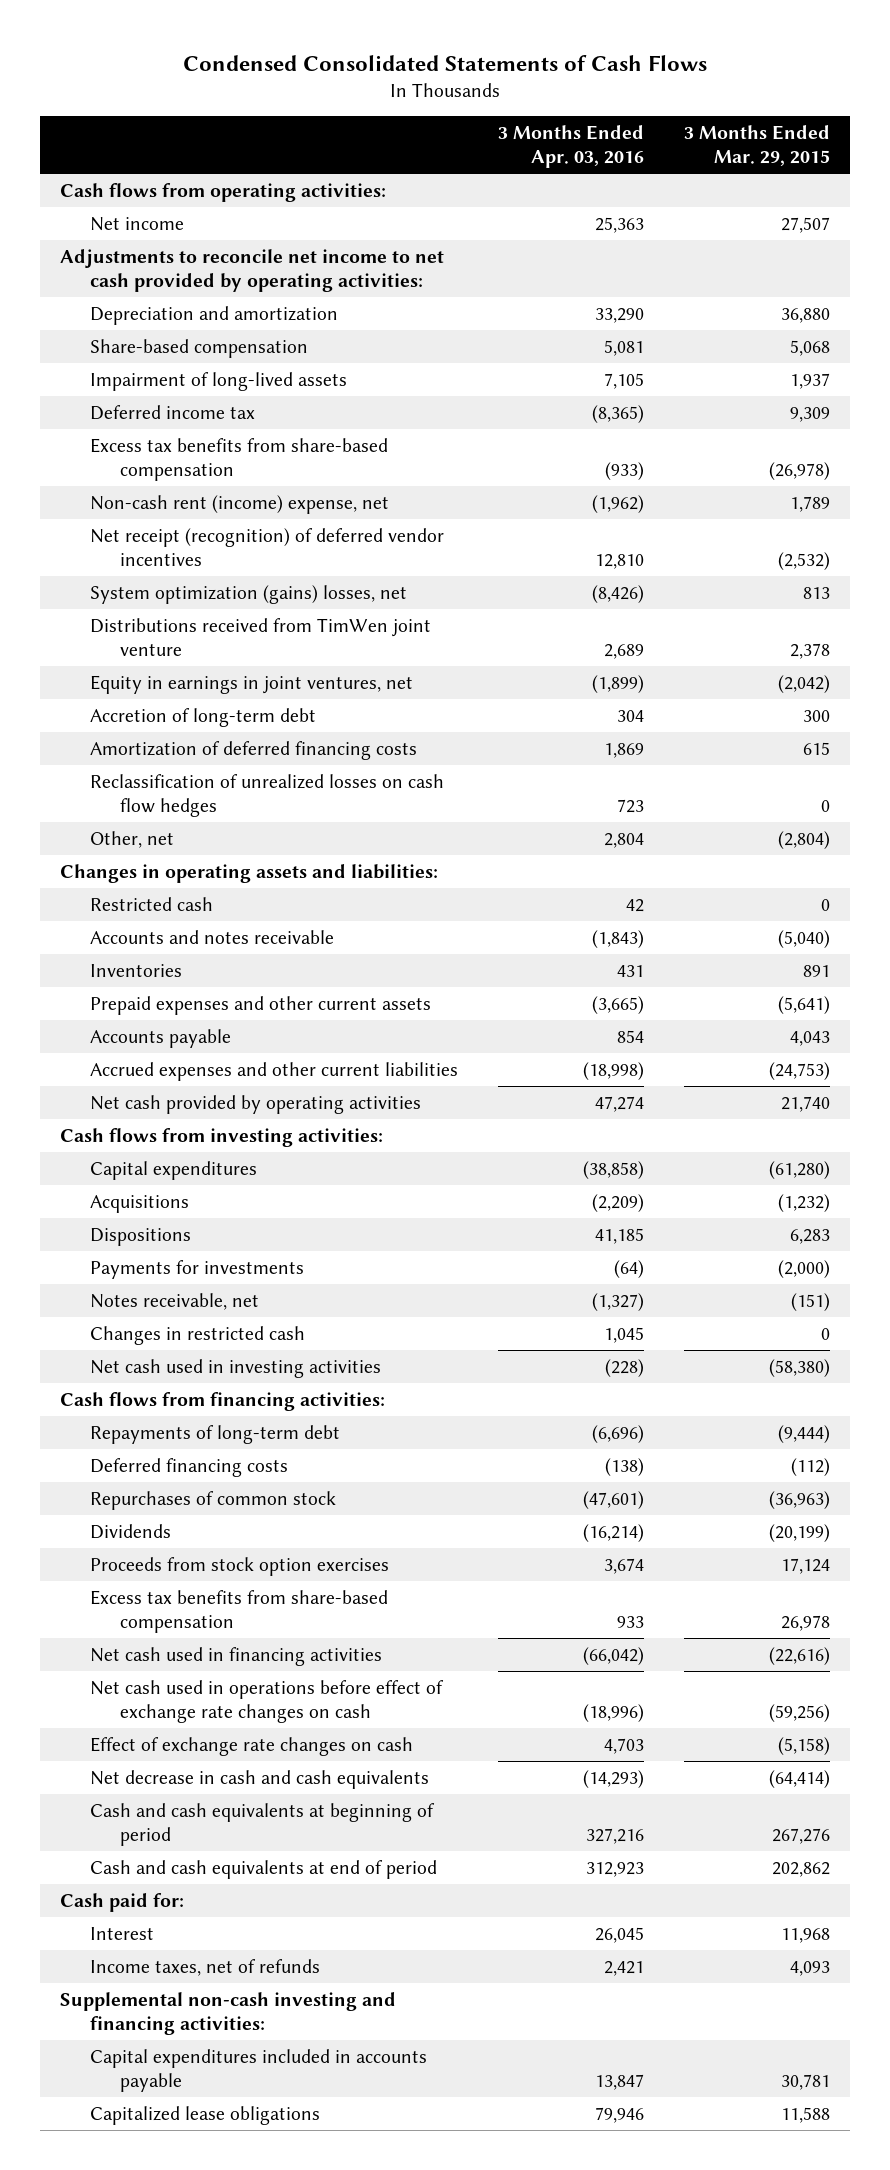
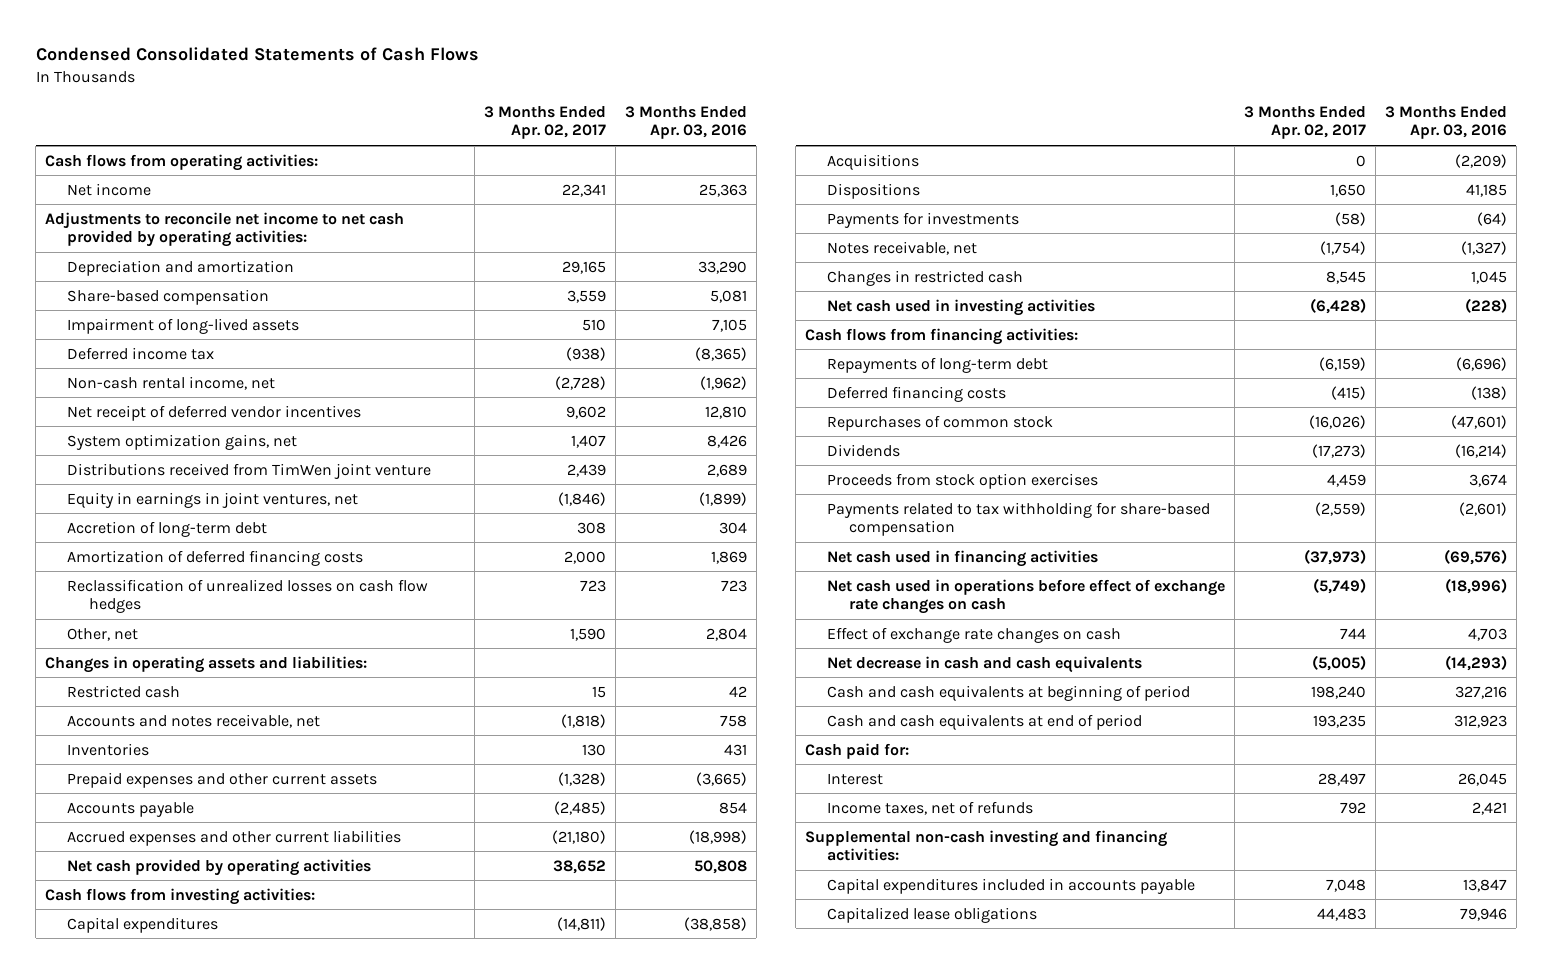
- | 3 Months Ended Apr. 03, 2016 | 3 Months Ended Mar. 29, 2015
+ | 3 Months Ended Apr. 02, 2017 | 3 Months Ended Apr. 03, 2016
- Excess tax benefits from share-based compensation | (933) | (26,978)
- Non-cash rent (income) expense, net | (1,962) | 1,789
- Net receipt (recognition) of deferred vendor incentives | 12,810 | (2,532)
- System optimization (gains) losses, net | (8,426) | 813
+ Non-cash rental income, net | (2,728) | (1,962)
+ Net receipt of deferred vendor incentives | 9,602 | 12,810
+ System optimization gains, net | 1,407 | 8,426
- Accounts and notes receivable | (1,843) | (5,040)
+ Accounts and notes receivable, net | (1,818) | 758
- Net cash provided by operating activities | 47,274 | 21,740
+ Net cash provided by operating activities | 38,652 | 50,808
- Excess tax benefits from share-based compensation | 933 | 26,978
- Net cash used in financing activities | (66,042) | (22,616)
+ Payments related to tax withholding for share-based compensation | (2,559) | (2,601)
+ Net cash used in financing activities | (37,973) | (69,576)

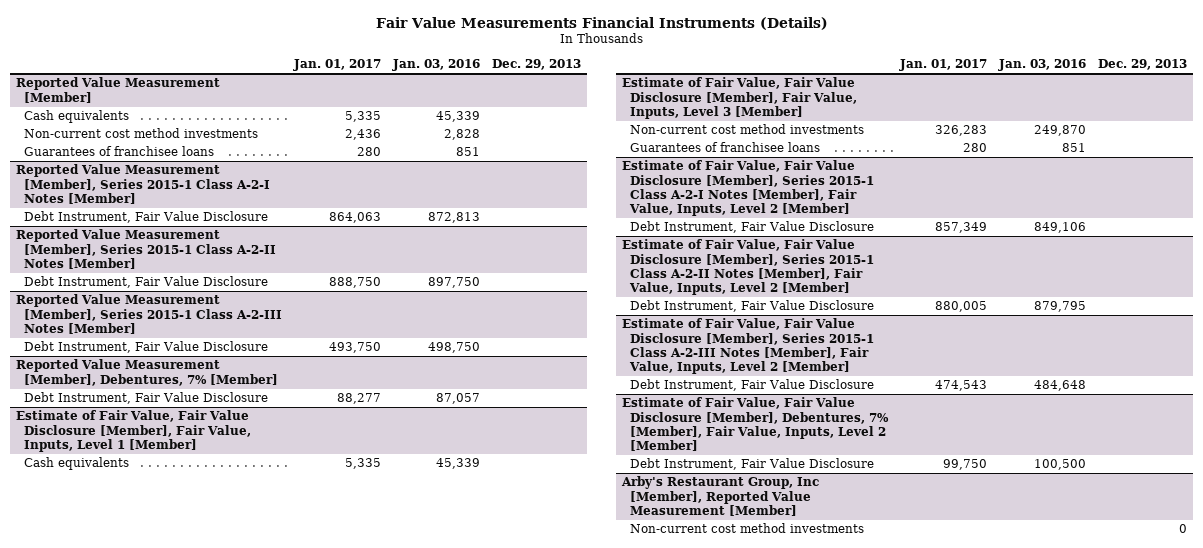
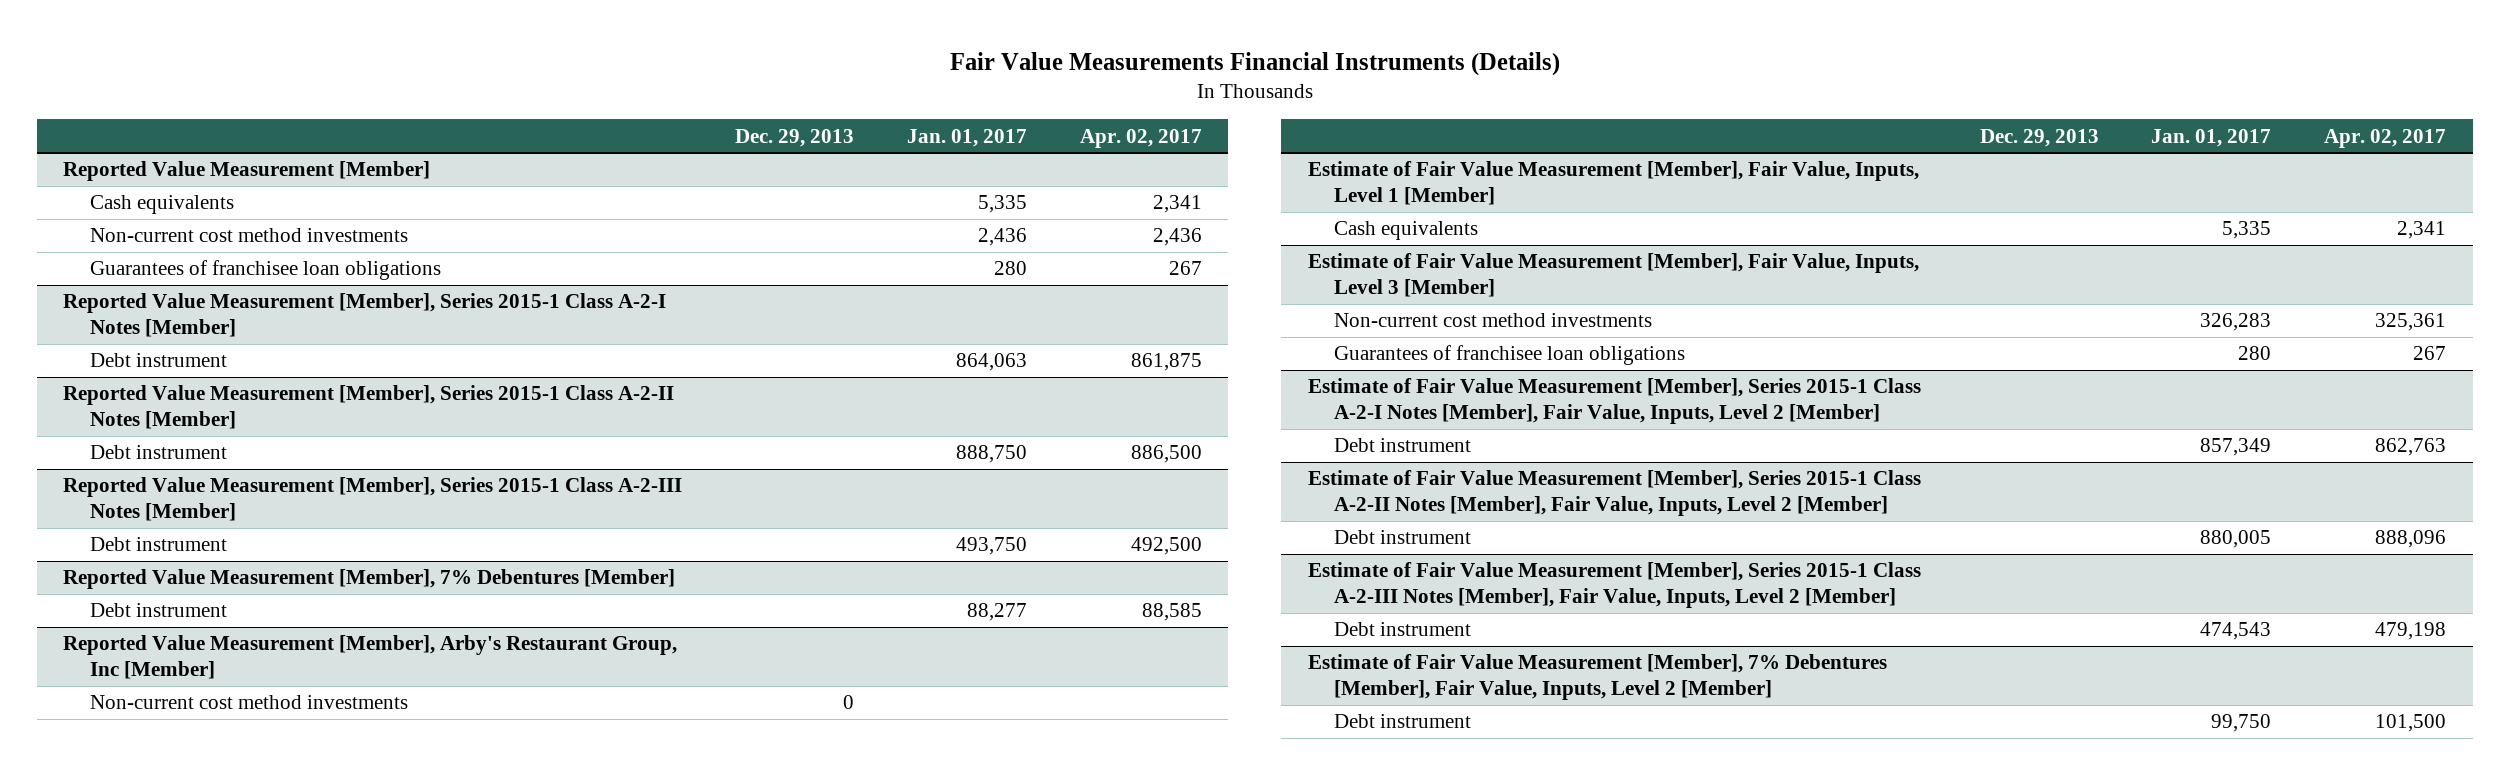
- | Jan. 01, 2017 | Jan. 03, 2016 | Dec. 29, 2013
+ | Dec. 29, 2013 | Jan. 01, 2017 | Apr. 02, 2017
@ Reported Value Measurement [Member]
- Guarantees of franchisee loans | 280 | 851 |
+ Guarantees of franchisee loan obligations | | 280 | 267
@ Reported Value Measurement [Member], Series 2015-1 Class A-2-I Notes [Member]
- Debt Instrument, Fair Value Disclosure | 864,063 | 872,813 |
+ Debt instrument | | 864,063 | 861,875
@ Reported Value Measurement [Member], Series 2015-1 Class A-2-II Notes [Member]
- Debt Instrument, Fair Value Disclosure | 888,750 | 897,750 |
+ Debt instrument | | 888,750 | 886,500
@ Reported Value Measurement [Member], Series 2015-1 Class A-2-III Notes [Member]
- Debt Instrument, Fair Value Disclosure | 493,750 | 498,750 |
- Reported Value Measurement [Member], Debentures, 7% [Member]
- Debt Instrument, Fair Value Disclosure | 88,277 | 87,057 |
- Estimate of Fair Value, Fair Value Disclosure [Member], Fair Value, Inputs, Level 1 [Member]
@ Reported Value Measurement [Member], Series 2015-1 Class A-2-III Notes [Member]
+ Debt instrument | | 493,750 | 492,500
+ Reported Value Measurement [Member], 7% Debentures [Member]
+ Debt instrument | | 88,277 | 88,585
+ Reported Value Measurement [Member], Arby's Restaurant Group, Inc [Member]
+ Non-current cost method investments | 0 | |
+ Estimate of Fair Value Measurement [Member], Fair Value, Inputs, Level 1 [Member]
- Estimate of Fair Value, Fair Value Disclosure [Member], Fair Value, Inputs, Level 3 [Member]
+ Estimate of Fair Value Measurement [Member], Fair Value, Inputs, Level 3 [Member]
- Guarantees of franchisee loans | 280 | 851 |
- Estimate of Fair Value, Fair Value Disclosure [Member], Series 2015-1 Class A-2-I Notes [Member], Fair Value, Inputs, Level 2 [Member]
- Debt Instrument, Fair Value Disclosure | 857,349 | 849,106 |
- Estimate of Fair Value, Fair Value Disclosure [Member], Series 2015-1 Class A-2-II Notes [Member], Fair Value, Inputs, Level 2 [Member]
- Debt Instrument, Fair Value Disclosure | 880,005 | 879,795 |
- Estimate of Fair Value, Fair Value Disclosure [Member], Series 2015-1 Class A-2-III Notes [Member], Fair Value, Inputs, Level 2 [Member]
- Debt Instrument, Fair Value Disclosure | 474,543 | 484,648 |
- Estimate of Fair Value, Fair Value Disclosure [Member], Debentures, 7% [Member], Fair Value, Inputs, Level 2 [Member]
- Debt Instrument, Fair Value Disclosure | 99,750 | 100,500 |
- Arby's Restaurant Group, Inc [Member], Reported Value Measurement [Member]
- Non-current cost method investments | | | 0
+ Guarantees of franchisee loan obligations | | 280 | 267
+ Estimate of Fair Value Measurement [Member], Series 2015-1 Class A-2-I Notes [Member], Fair Value, Inputs, Level 2 [Member]
+ Debt instrument | | 857,349 | 862,763
+ Estimate of Fair Value Measurement [Member], Series 2015-1 Class A-2-II Notes [Member], Fair Value, Inputs, Level 2 [Member]
+ Debt instrument | | 880,005 | 888,096
+ Estimate of Fair Value Measurement [Member], Series 2015-1 Class A-2-III Notes [Member], Fair Value, Inputs, Level 2 [Member]
+ Debt instrument | | 474,543 | 479,198
+ Estimate of Fair Value Measurement [Member], 7% Debentures [Member], Fair Value, Inputs, Level 2 [Member]
+ Debt instrument | | 99,750 | 101,500

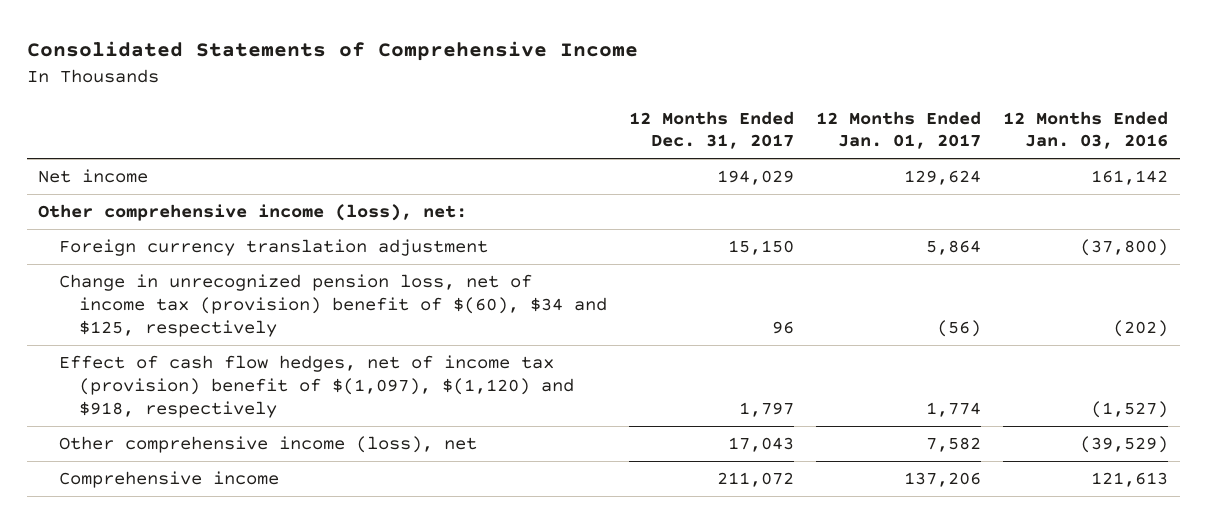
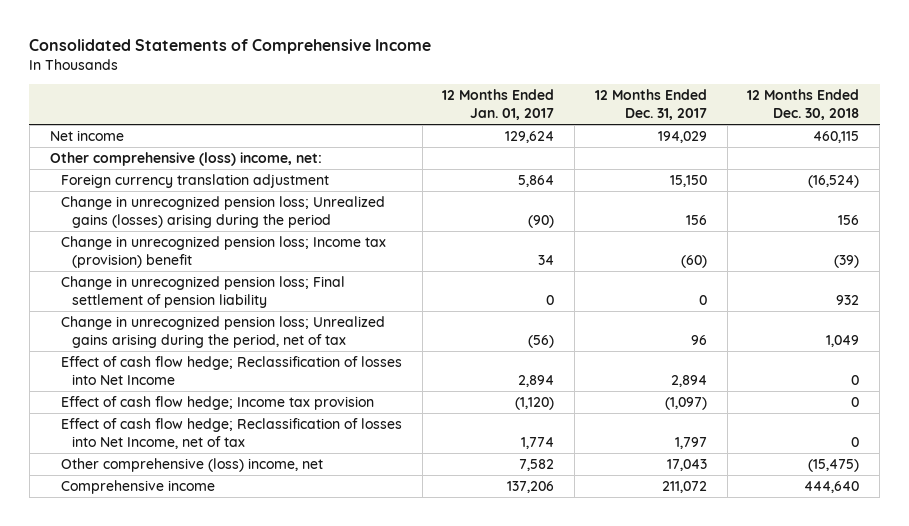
- | 12 Months Ended Dec. 31, 2017 | 12 Months Ended Jan. 01, 2017 | 12 Months Ended Jan. 03, 2016
+ | 12 Months Ended Jan. 01, 2017 | 12 Months Ended Dec. 31, 2017 | 12 Months Ended Dec. 30, 2018
- Other comprehensive income (loss), net:
+ Other comprehensive (loss) income, net:
- Change in unrecognized pension loss, net of income tax (provision) benefit of $(60), $34 and $125, respectively | 96 | (56) | (202)
- Effect of cash flow hedges, net of income tax (provision) benefit of $(1,097), $(1,120) and $918, respectively | 1,797 | 1,774 | (1,527)
- Other comprehensive income (loss), net | 17,043 | 7,582 | (39,529)
+ Change in unrecognized pension loss; Unrealized gains (losses) arising during the period | (90) | 156 | 156
+ Change in unrecognized pension loss; Income tax (provision) benefit | 34 | (60) | (39)
+ Change in unrecognized pension loss; Final settlement of pension liability | 0 | 0 | 932
+ Change in unrecognized pension loss; Unrealized gains arising during the period, net of tax | (56) | 96 | 1,049
+ Effect of cash flow hedge; Reclassification of losses into Net Income | 2,894 | 2,894 | 0
+ Effect of cash flow hedge; Income tax provision | (1,120) | (1,097) | 0
+ Effect of cash flow hedge; Reclassification of losses into Net Income, net of tax | 1,774 | 1,797 | 0
+ Other comprehensive (loss) income, net | 7,582 | 17,043 | (15,475)

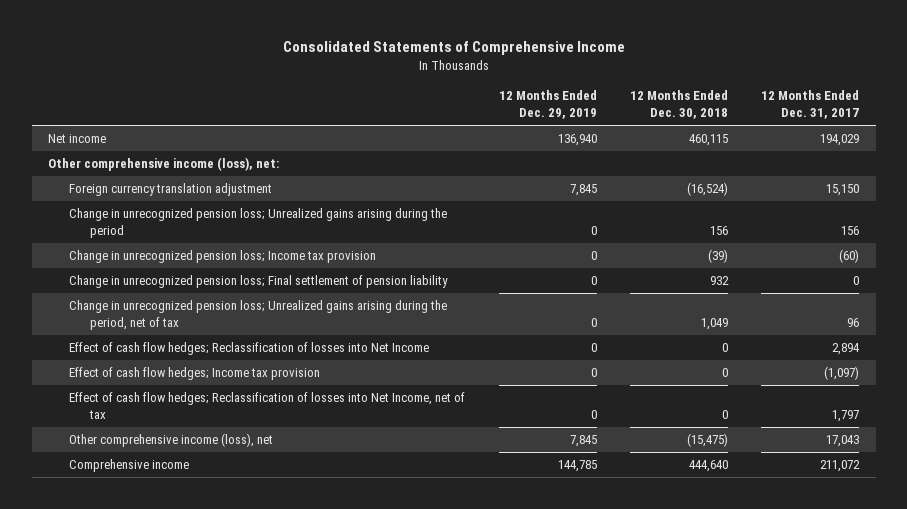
- | 12 Months Ended Jan. 01, 2017 | 12 Months Ended Dec. 31, 2017 | 12 Months Ended Dec. 30, 2018
+ | 12 Months Ended Dec. 29, 2019 | 12 Months Ended Dec. 30, 2018 | 12 Months Ended Dec. 31, 2017
- Other comprehensive (loss) income, net:
+ Other comprehensive income (loss), net:
- Change in unrecognized pension loss; Unrealized gains (losses) arising during the period | (90) | 156 | 156
- Change in unrecognized pension loss; Income tax (provision) benefit | 34 | (60) | (39)
+ Change in unrecognized pension loss; Unrealized gains arising during the period | 0 | 156 | 156
+ Change in unrecognized pension loss; Income tax provision | 0 | (39) | (60)
- Effect of cash flow hedge; Reclassification of losses into Net Income | 2,894 | 2,894 | 0
- Effect of cash flow hedge; Income tax provision | (1,120) | (1,097) | 0
- Effect of cash flow hedge; Reclassification of losses into Net Income, net of tax | 1,774 | 1,797 | 0
- Other comprehensive (loss) income, net | 7,582 | 17,043 | (15,475)
+ Effect of cash flow hedges; Reclassification of losses into Net Income | 0 | 0 | 2,894
+ Effect of cash flow hedges; Income tax provision | 0 | 0 | (1,097)
+ Effect of cash flow hedges; Reclassification of losses into Net Income, net of tax | 0 | 0 | 1,797
+ Other comprehensive income (loss), net | 7,845 | (15,475) | 17,043

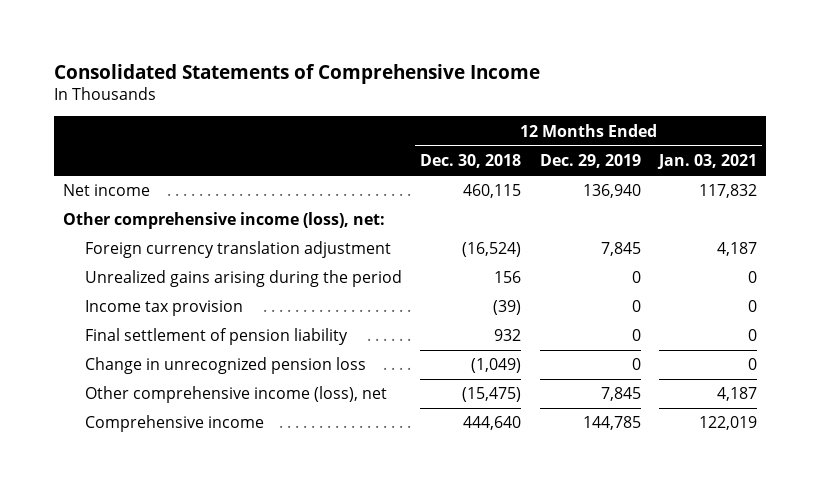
- | 12 Months Ended Dec. 29, 2019 | 12 Months Ended Dec. 30, 2018 | 12 Months Ended Dec. 31, 2017
+ | 12 Months Ended Dec. 30, 2018 | 12 Months Ended Dec. 29, 2019 | 12 Months Ended Jan. 03, 2021
- Change in unrecognized pension loss; Unrealized gains arising during the period | 0 | 156 | 156
- Change in unrecognized pension loss; Income tax provision | 0 | (39) | (60)
- Change in unrecognized pension loss; Final settlement of pension liability | 0 | 932 | 0
- Change in unrecognized pension loss; Unrealized gains arising during the period, net of tax | 0 | 1,049 | 96
- Effect of cash flow hedges; Reclassification of losses into Net Income | 0 | 0 | 2,894
- Effect of cash flow hedges; Income tax provision | 0 | 0 | (1,097)
- Effect of cash flow hedges; Reclassification of losses into Net Income, net of tax | 0 | 0 | 1,797
+ Unrealized gains arising during the period | 156 | 0 | 0
+ Income tax provision | (39) | 0 | 0
+ Final settlement of pension liability | 932 | 0 | 0
+ Change in unrecognized pension loss | (1,049) | 0 | 0

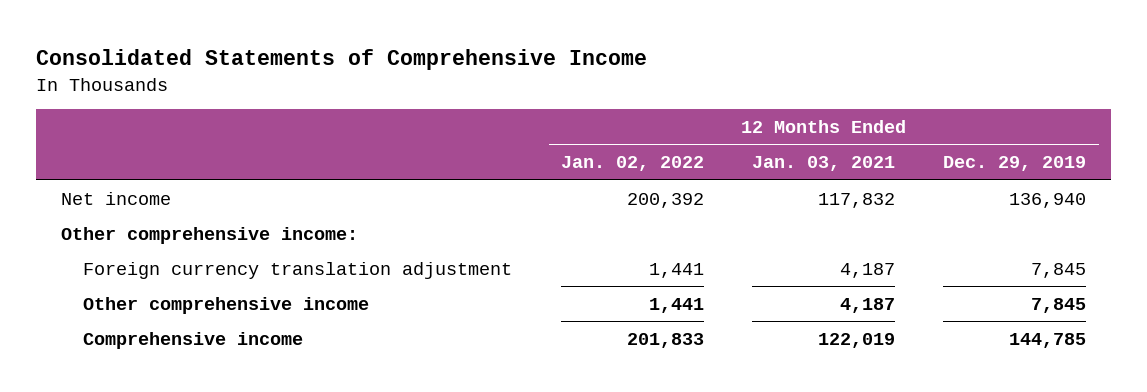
- | 12 Months Ended Dec. 30, 2018 | 12 Months Ended Dec. 29, 2019 | 12 Months Ended Jan. 03, 2021
+ | 12 Months Ended Jan. 02, 2022 | 12 Months Ended Jan. 03, 2021 | 12 Months Ended Dec. 29, 2019
- Other comprehensive income (loss), net:
+ Other comprehensive income:
- Unrealized gains arising during the period | 156 | 0 | 0
- Income tax provision | (39) | 0 | 0
- Final settlement of pension liability | 932 | 0 | 0
- Change in unrecognized pension loss | (1,049) | 0 | 0
- Other comprehensive income (loss), net | (15,475) | 7,845 | 4,187
+ Other comprehensive income | 1,441 | 4,187 | 7,845

